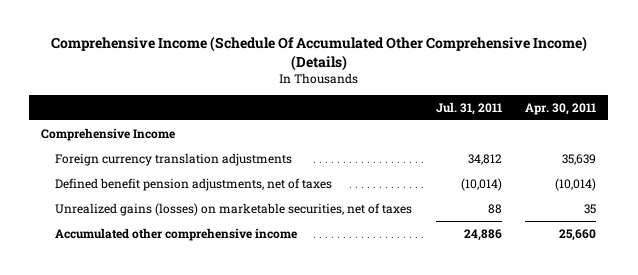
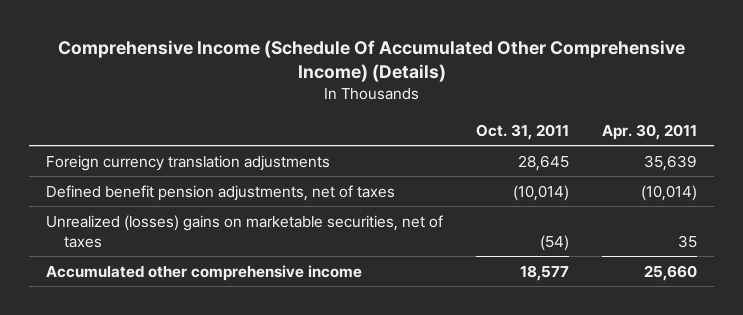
- | Jul. 31, 2011 | Apr. 30, 2011
+ | Oct. 31, 2011 | Apr. 30, 2011
- Comprehensive Income
- Unrealized gains (losses) on marketable securities, net of taxes | 88 | 35
+ Unrealized (losses) gains on marketable securities, net of taxes | (54) | 35

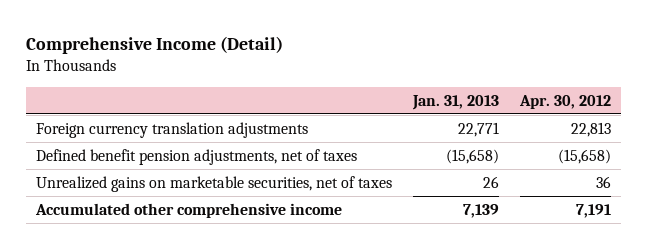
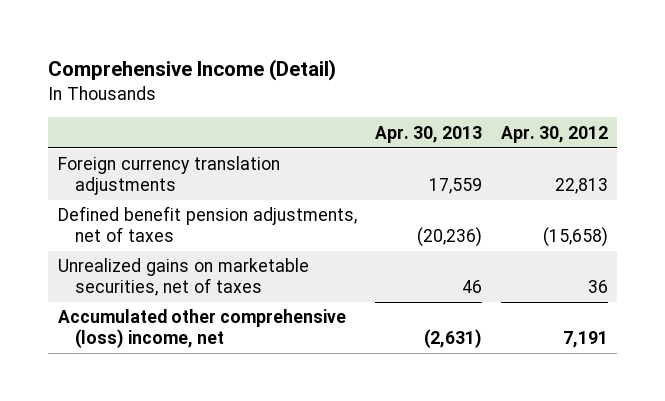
- | Jan. 31, 2013 | Apr. 30, 2012
+ | Apr. 30, 2013 | Apr. 30, 2012
- Accumulated other comprehensive income | 7,139 | 7,191
+ Accumulated other comprehensive (loss) income, net | (2,631) | 7,191

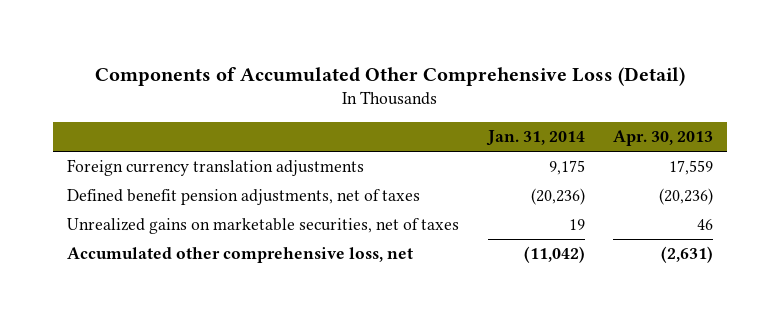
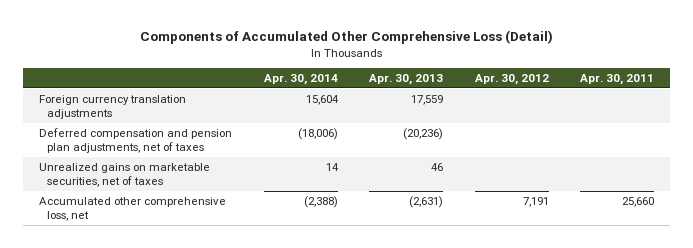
- | Jan. 31, 2014 | Apr. 30, 2013
+ | Apr. 30, 2014 | Apr. 30, 2013 | Apr. 30, 2012 | Apr. 30, 2011
- Defined benefit pension adjustments, net of taxes | (20,236) | (20,236)
+ Deferred compensation and pension plan adjustments, net of taxes | (18,006) | (20,236) | |

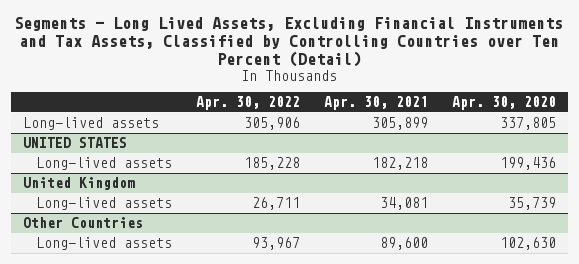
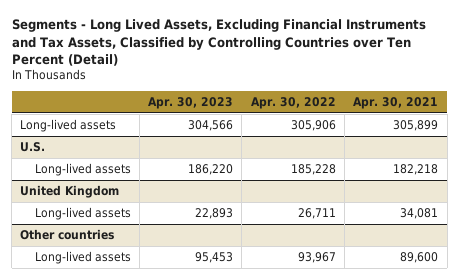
- | Apr. 30, 2022 | Apr. 30, 2021 | Apr. 30, 2020
+ | Apr. 30, 2023 | Apr. 30, 2022 | Apr. 30, 2021
- UNITED STATES
+ U.S.
- Other Countries
+ Other countries

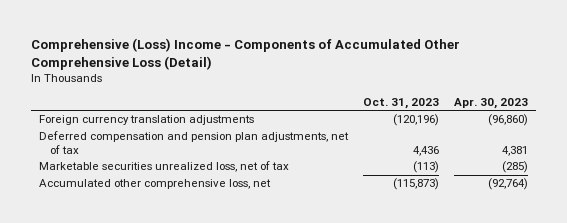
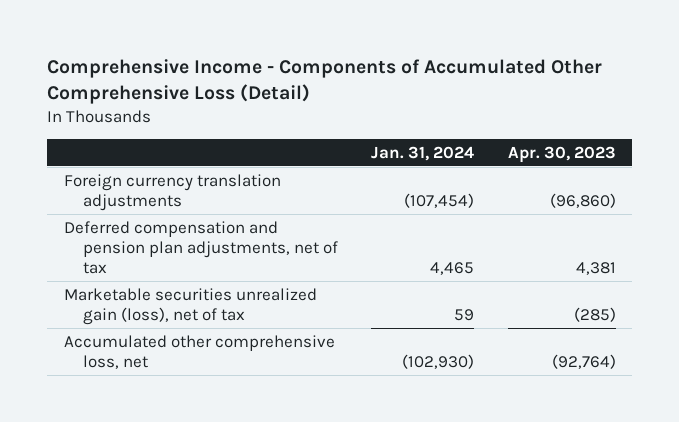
- Comprehensive (Loss) Income - Components of Accumulated Other Comprehensive Loss (Detail)
+ Comprehensive Income - Components of Accumulated Other Comprehensive Loss (Detail)
- | Oct. 31, 2023 | Apr. 30, 2023
+ | Jan. 31, 2024 | Apr. 30, 2023
- Marketable securities unrealized loss, net of tax | (113) | (285)
+ Marketable securities unrealized gain (loss), net of tax | 59 | (285)

